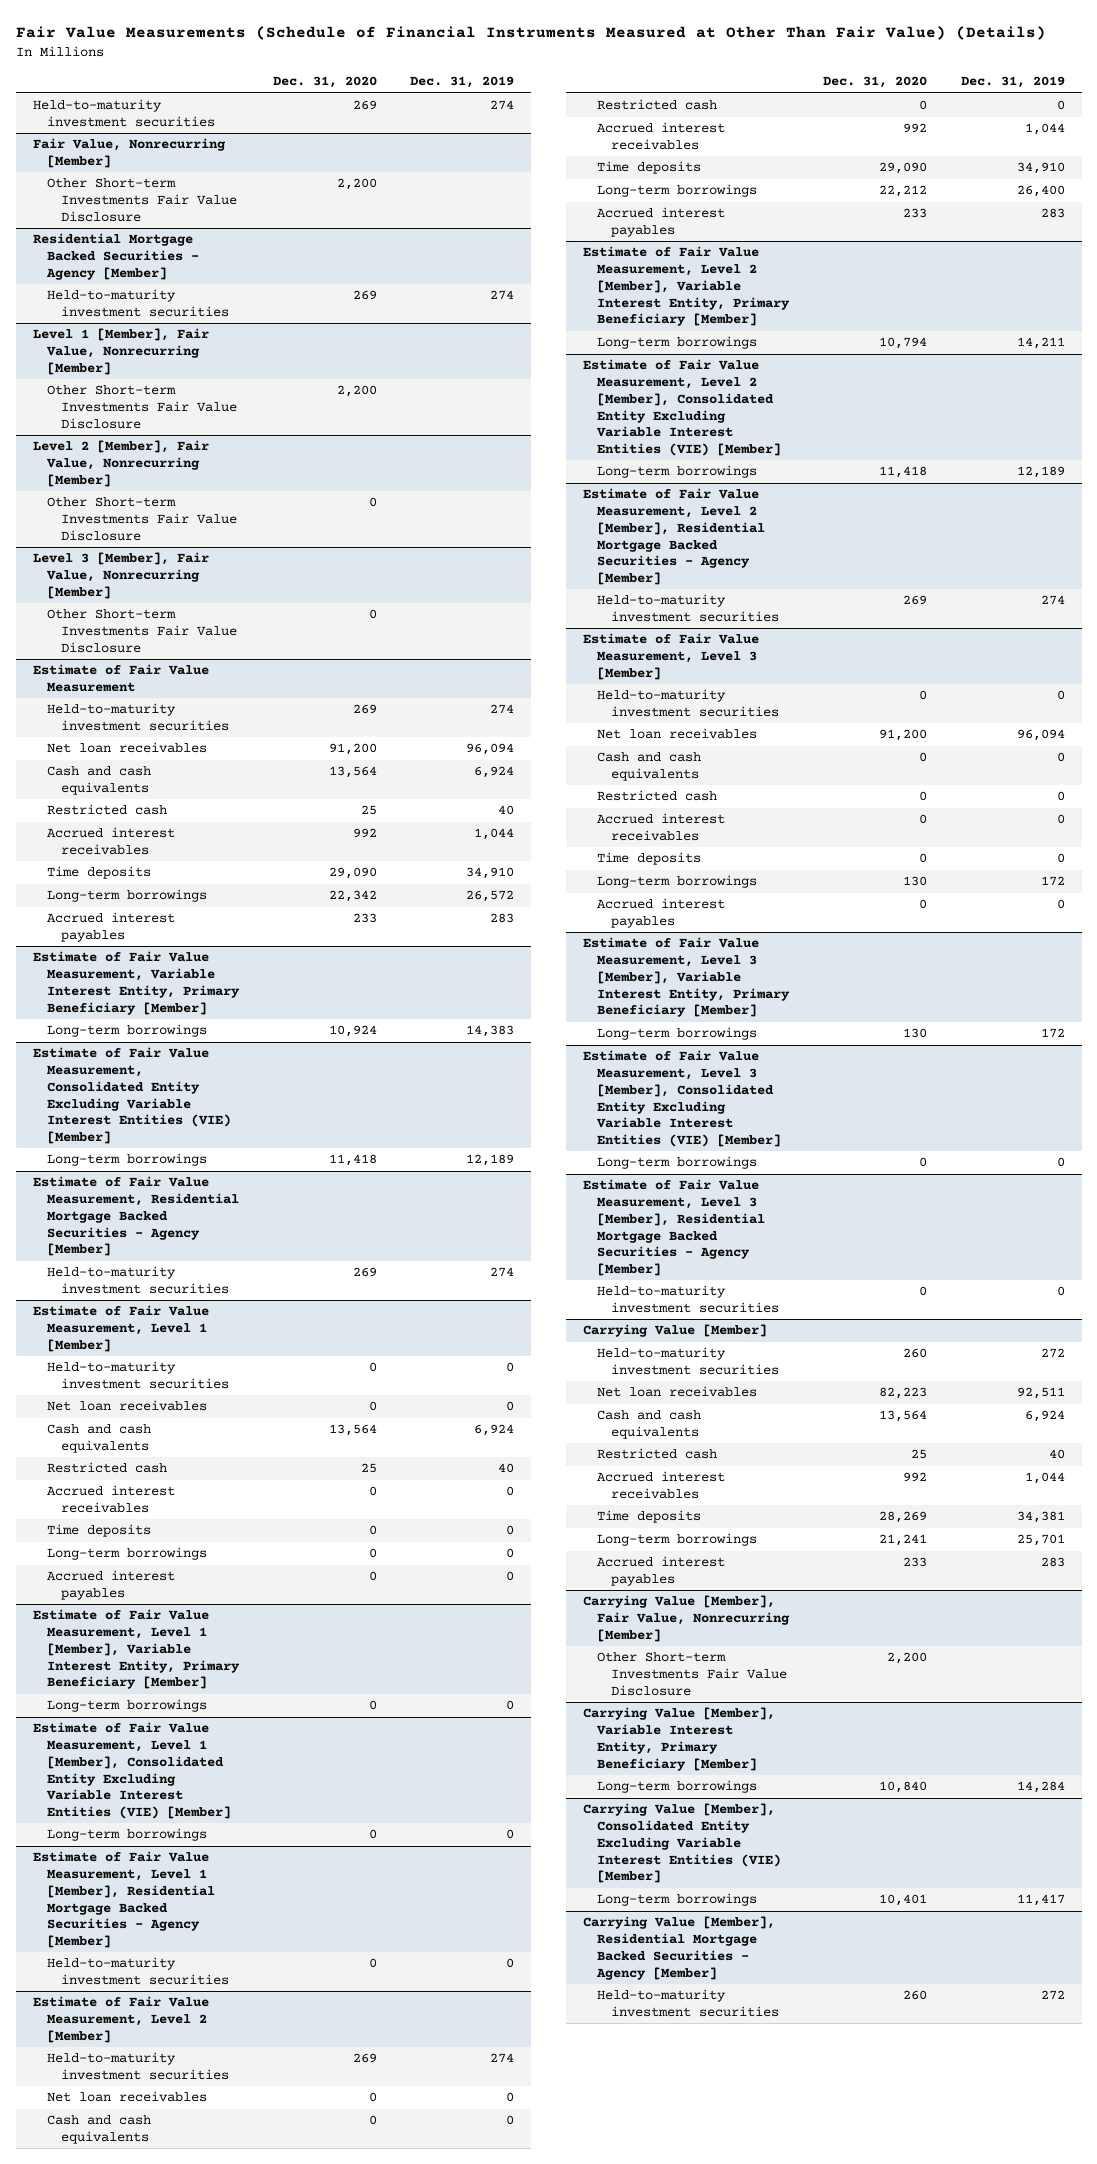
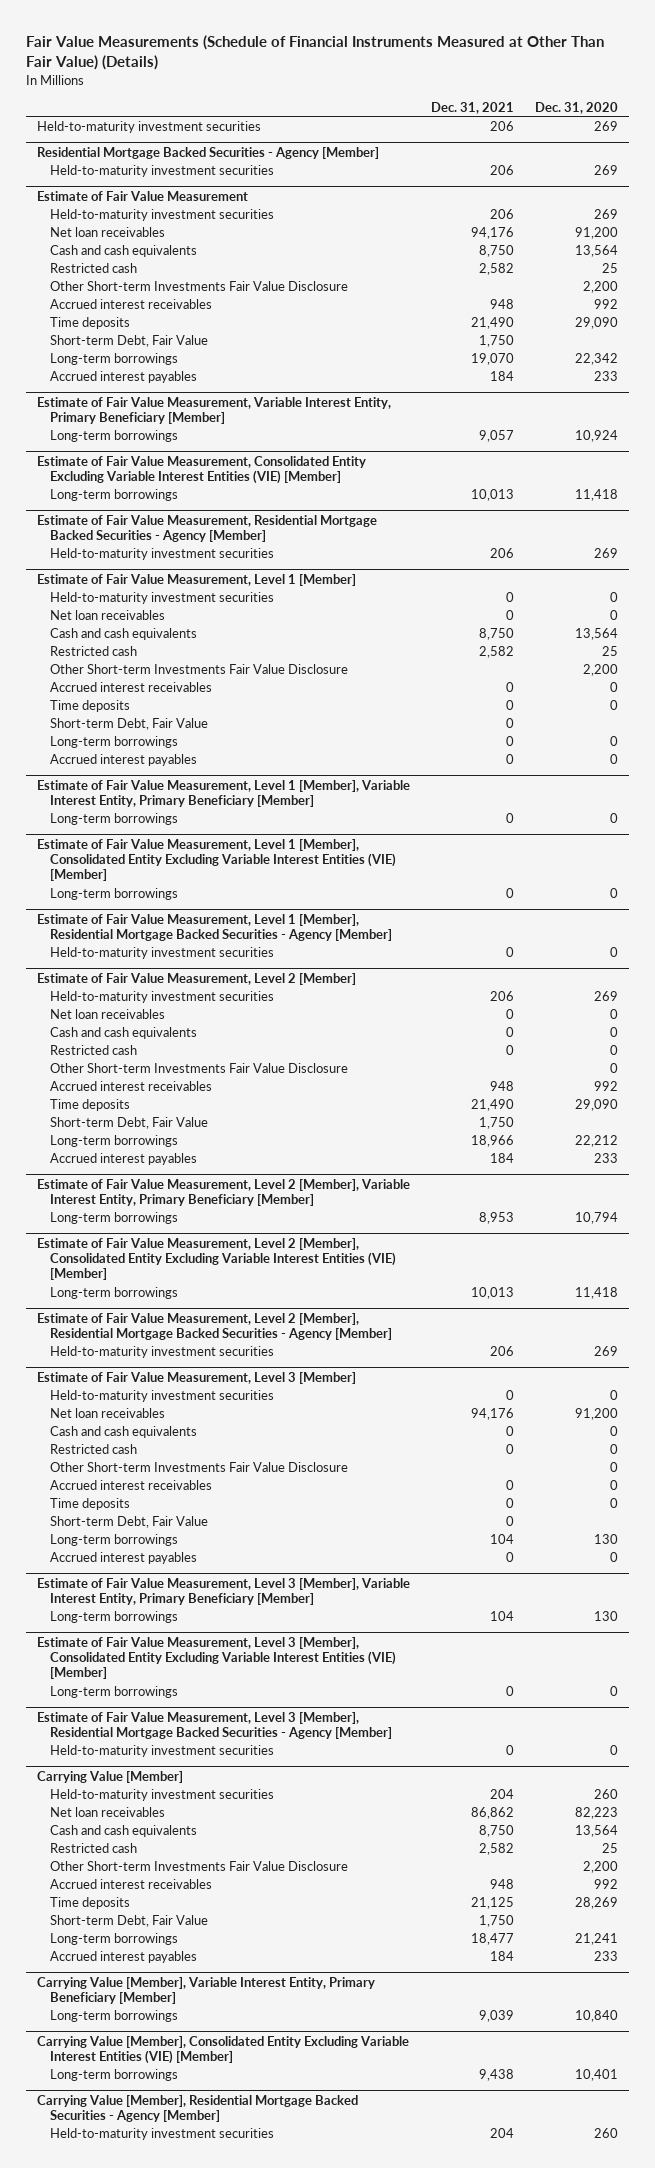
- | Dec. 31, 2020 | Dec. 31, 2019
+ | Dec. 31, 2021 | Dec. 31, 2020
- Fair Value, Nonrecurring [Member]
- Other Short-term Investments Fair Value Disclosure | 2,200 |
- Level 1 [Member], Fair Value, Nonrecurring [Member]
- Other Short-term Investments Fair Value Disclosure | 2,200 |
- Level 2 [Member], Fair Value, Nonrecurring [Member]
- Other Short-term Investments Fair Value Disclosure | 0 |
- Level 3 [Member], Fair Value, Nonrecurring [Member]
- Other Short-term Investments Fair Value Disclosure | 0 |
@ Estimate of Fair Value Measurement
+ Other Short-term Investments Fair Value Disclosure | | 2,200
+ Short-term Debt, Fair Value | 1,750 |
@ Estimate of Fair Value Measurement, Level 1 [Member]
+ Other Short-term Investments Fair Value Disclosure | | 2,200
+ Short-term Debt, Fair Value | 0 |
@ Estimate of Fair Value Measurement, Level 2 [Member]
+ Other Short-term Investments Fair Value Disclosure | | 0
+ Short-term Debt, Fair Value | 1,750 |
@ Estimate of Fair Value Measurement, Level 3 [Member]
+ Other Short-term Investments Fair Value Disclosure | | 0
+ Short-term Debt, Fair Value | 0 |
@ Carrying Value [Member]
+ Other Short-term Investments Fair Value Disclosure | | 2,200
+ Short-term Debt, Fair Value | 1,750 |
- Carrying Value [Member], Fair Value, Nonrecurring [Member]
- Other Short-term Investments Fair Value Disclosure | 2,200 |

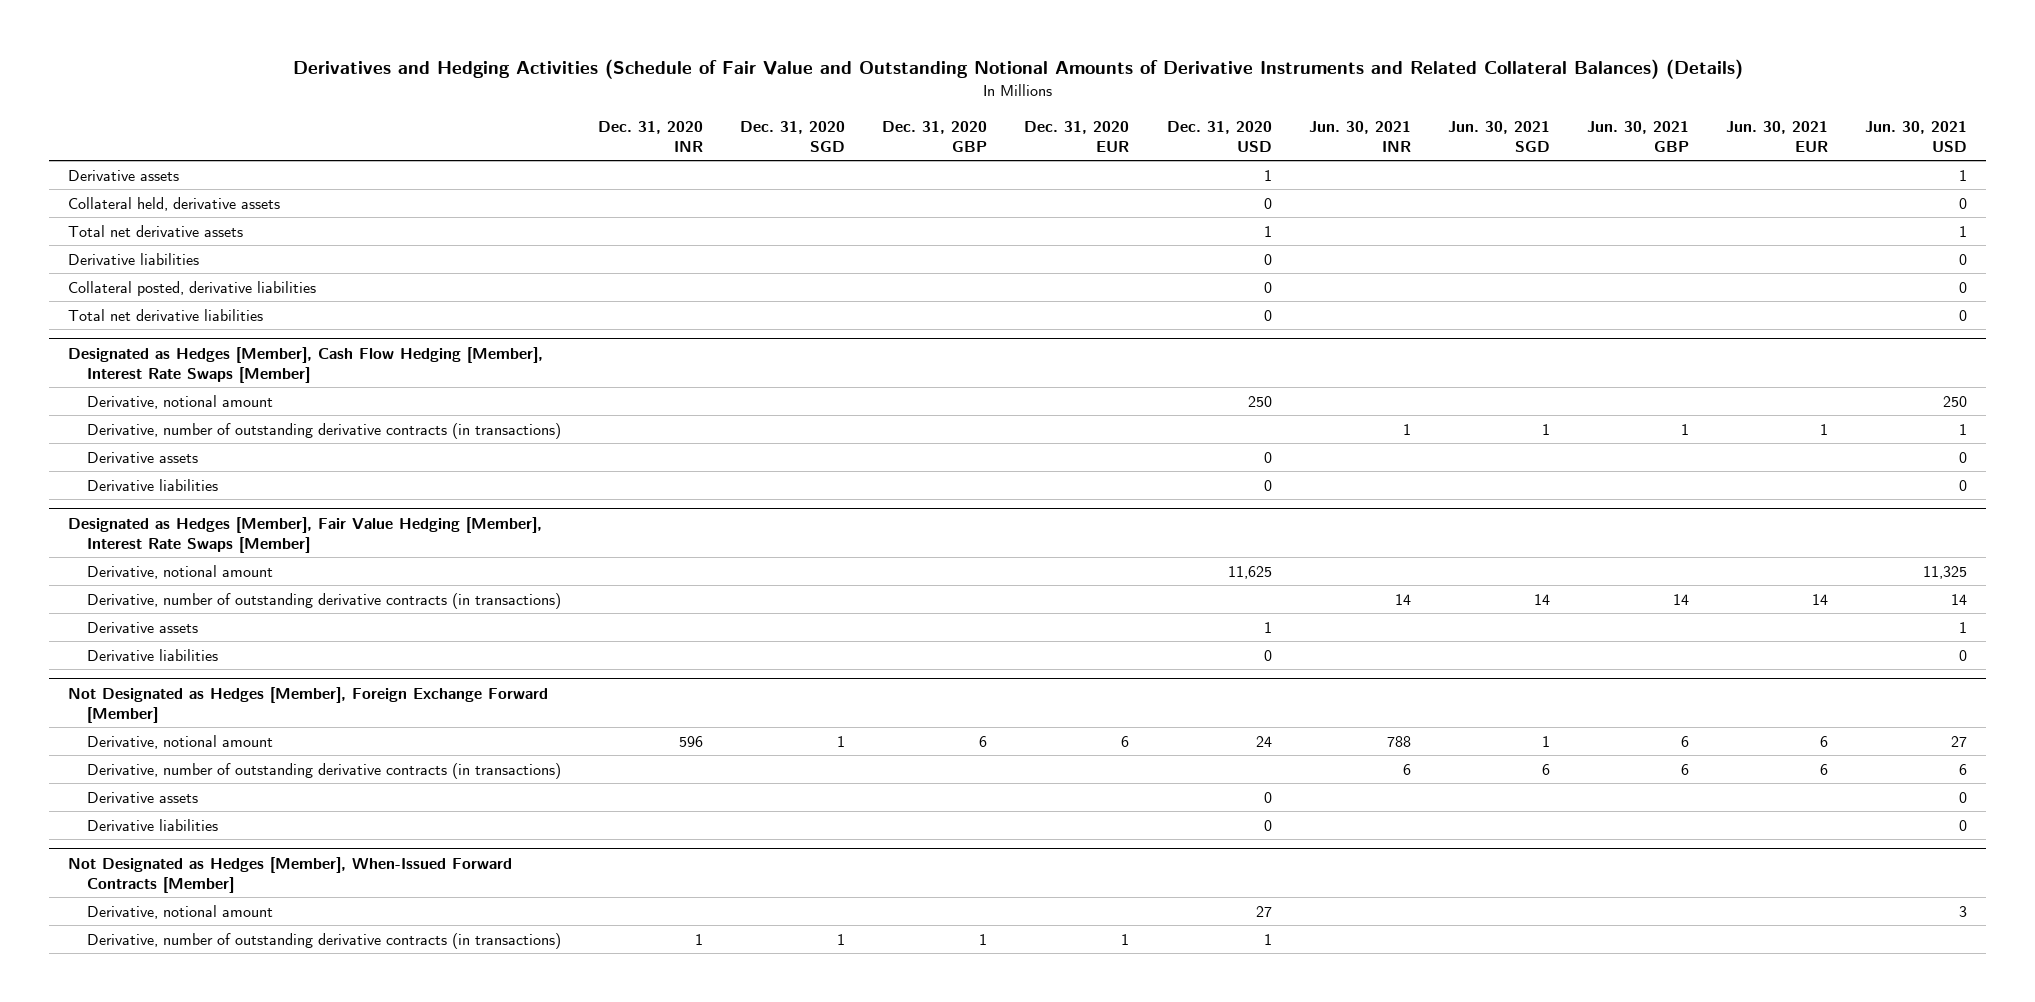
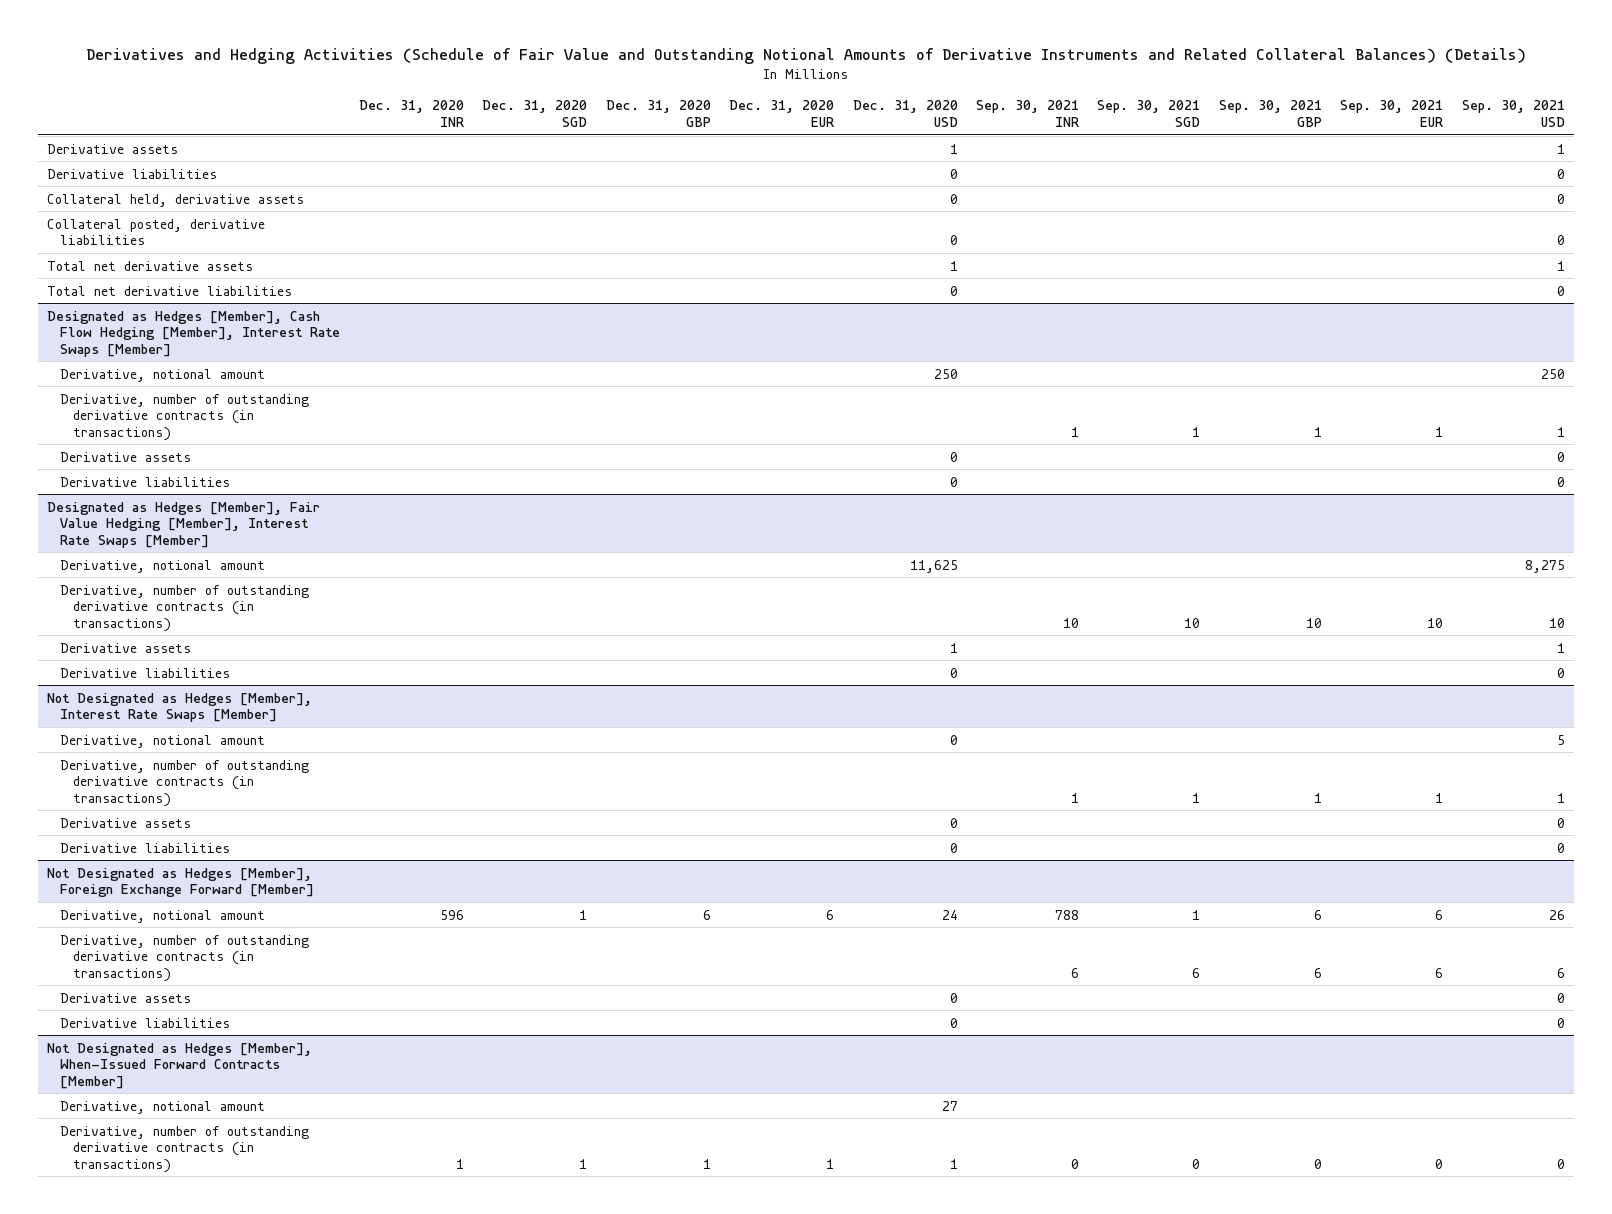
- | Dec. 31, 2020 INR | Dec. 31, 2020 SGD | Dec. 31, 2020 GBP | Dec. 31, 2020 EUR | Dec. 31, 2020 USD | Jun. 30, 2021 INR | Jun. 30, 2021 SGD | Jun. 30, 2021 GBP | Jun. 30, 2021 EUR | Jun. 30, 2021 USD
+ | Dec. 31, 2020 INR | Dec. 31, 2020 SGD | Dec. 31, 2020 GBP | Dec. 31, 2020 EUR | Dec. 31, 2020 USD | Sep. 30, 2021 INR | Sep. 30, 2021 SGD | Sep. 30, 2021 GBP | Sep. 30, 2021 EUR | Sep. 30, 2021 USD
moved down: Collateral held, derivative assets | | | | | 0 | | | | | 0
moved down: Total net derivative assets | | | | | 1 | | | | | 1
+ Not Designated as Hedges [Member], Interest Rate Swaps [Member]
+ Derivative, notional amount | | | | | 0 | | | | | 5
+ Derivative, number of outstanding derivative contracts (in transactions) | | | | | | 1 | 1 | 1 | 1 | 1
+ Derivative assets | | | | | 0 | | | | | 0
+ Derivative liabilities | | | | | 0 | | | | | 0

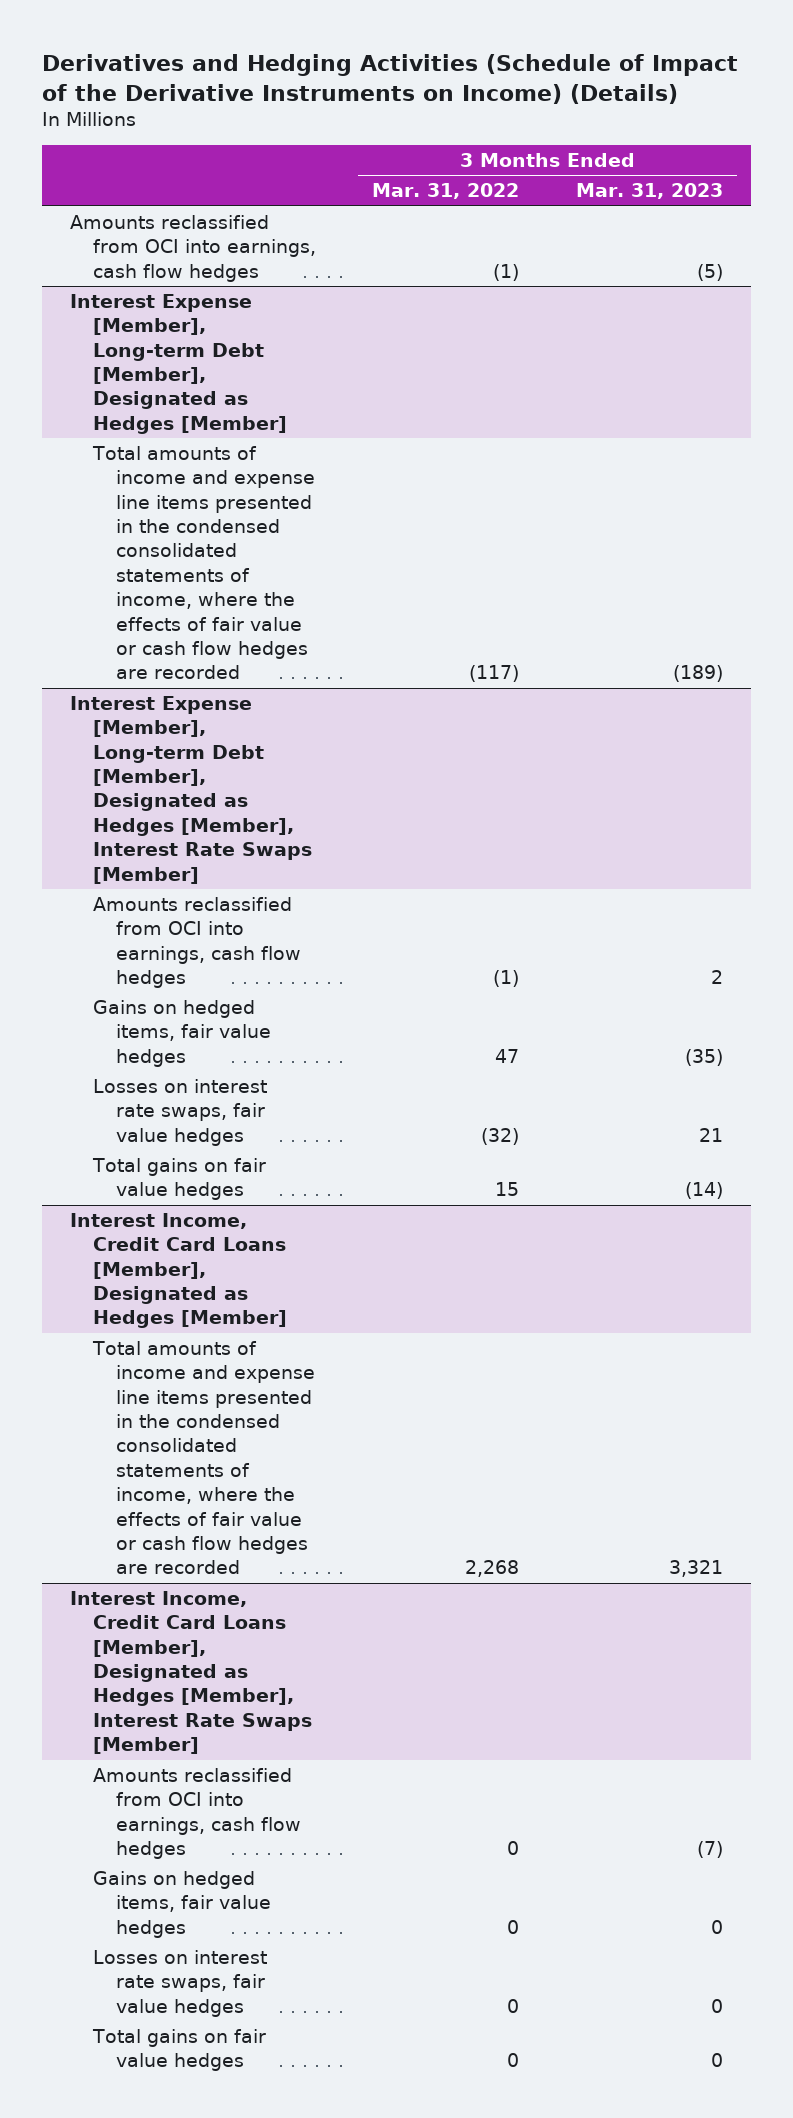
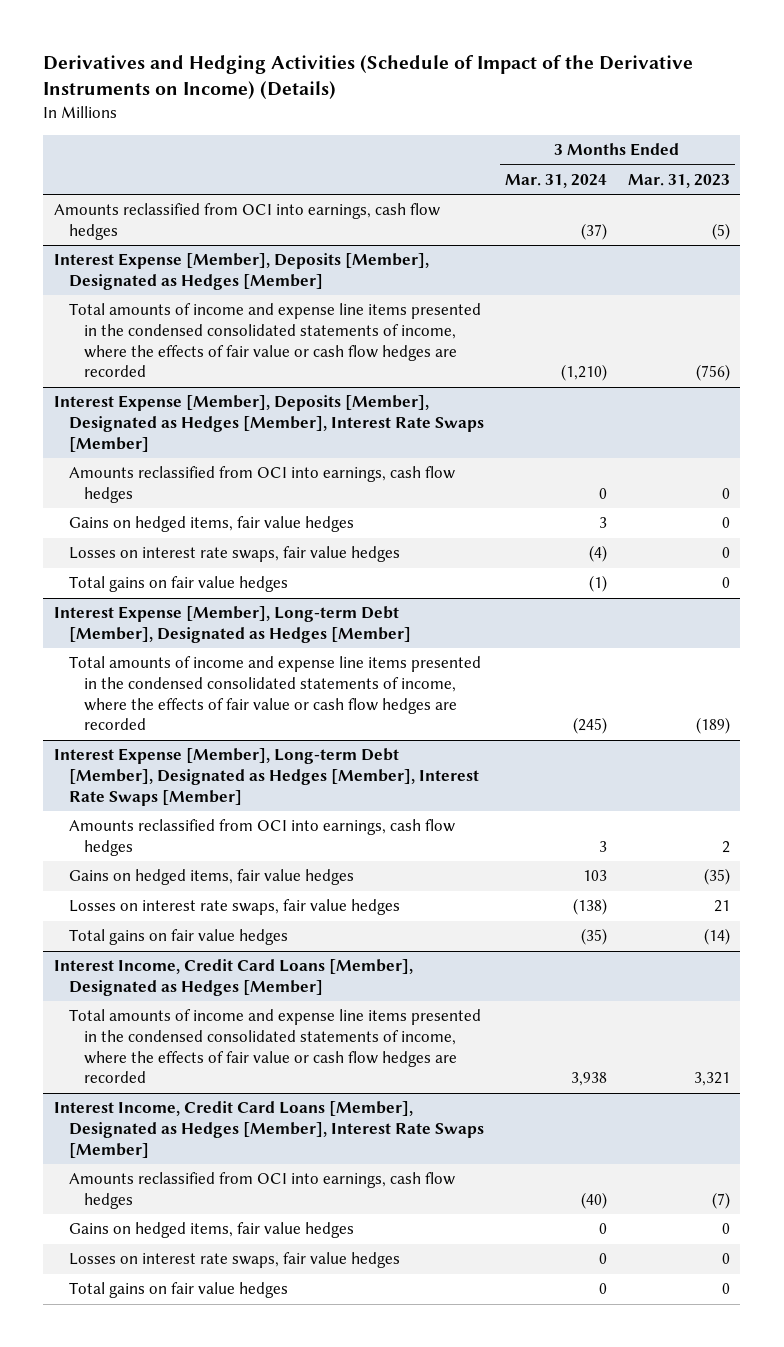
- | 3 Months Ended Mar. 31, 2022 | 3 Months Ended Mar. 31, 2023
+ | 3 Months Ended Mar. 31, 2024 | 3 Months Ended Mar. 31, 2023
+ Interest Expense [Member], Deposits [Member], Designated as Hedges [Member]
+ Total amounts of income and expense line items presented in the condensed consolidated statements of income, where the effects of fair value or cash flow hedges are recorded | (1,210) | (756)
+ Interest Expense [Member], Deposits [Member], Designated as Hedges [Member], Interest Rate Swaps [Member]
+ Amounts reclassified from OCI into earnings, cash flow hedges | 0 | 0
+ Gains on hedged items, fair value hedges | 3 | 0
+ Losses on interest rate swaps, fair value hedges | (4) | 0
+ Total gains on fair value hedges | (1) | 0

